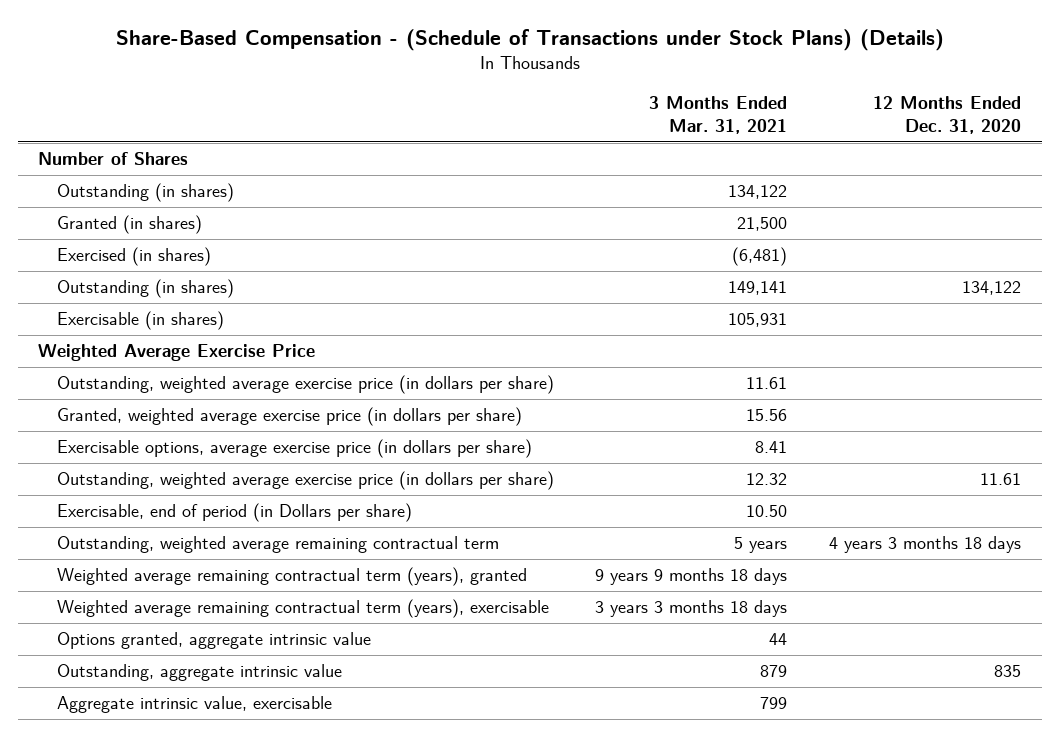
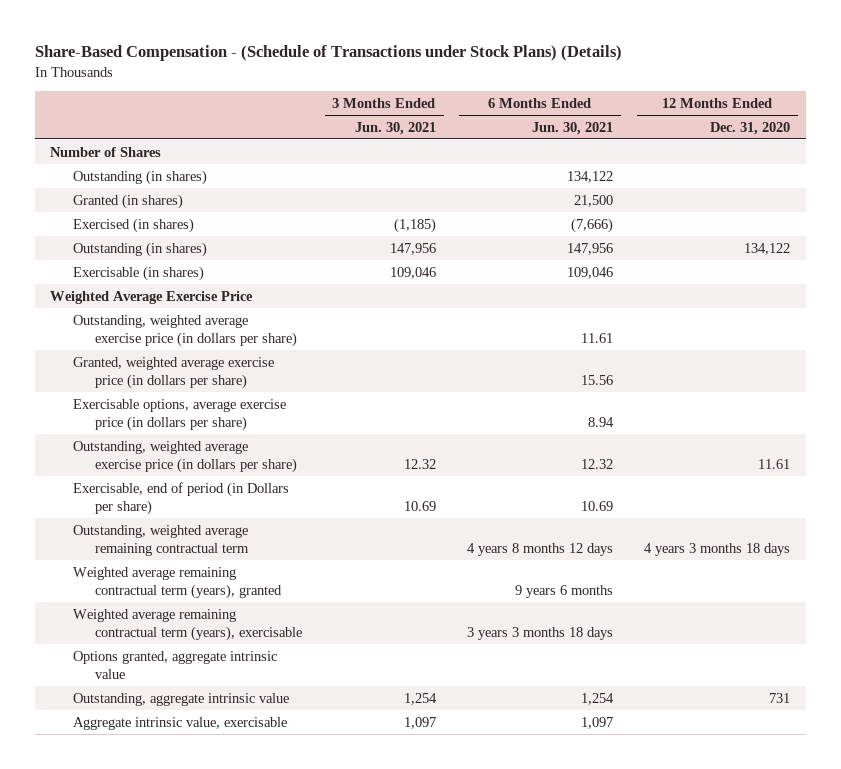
- | 3 Months Ended Mar. 31, 2021 | 12 Months Ended Dec. 31, 2020
+ | 3 Months Ended Jun. 30, 2021 | 6 Months Ended Jun. 30, 2021 | 12 Months Ended Dec. 31, 2020
- Outstanding, aggregate intrinsic value | 879 | 835
+ Outstanding, aggregate intrinsic value | 1,254 | 1,254 | 731

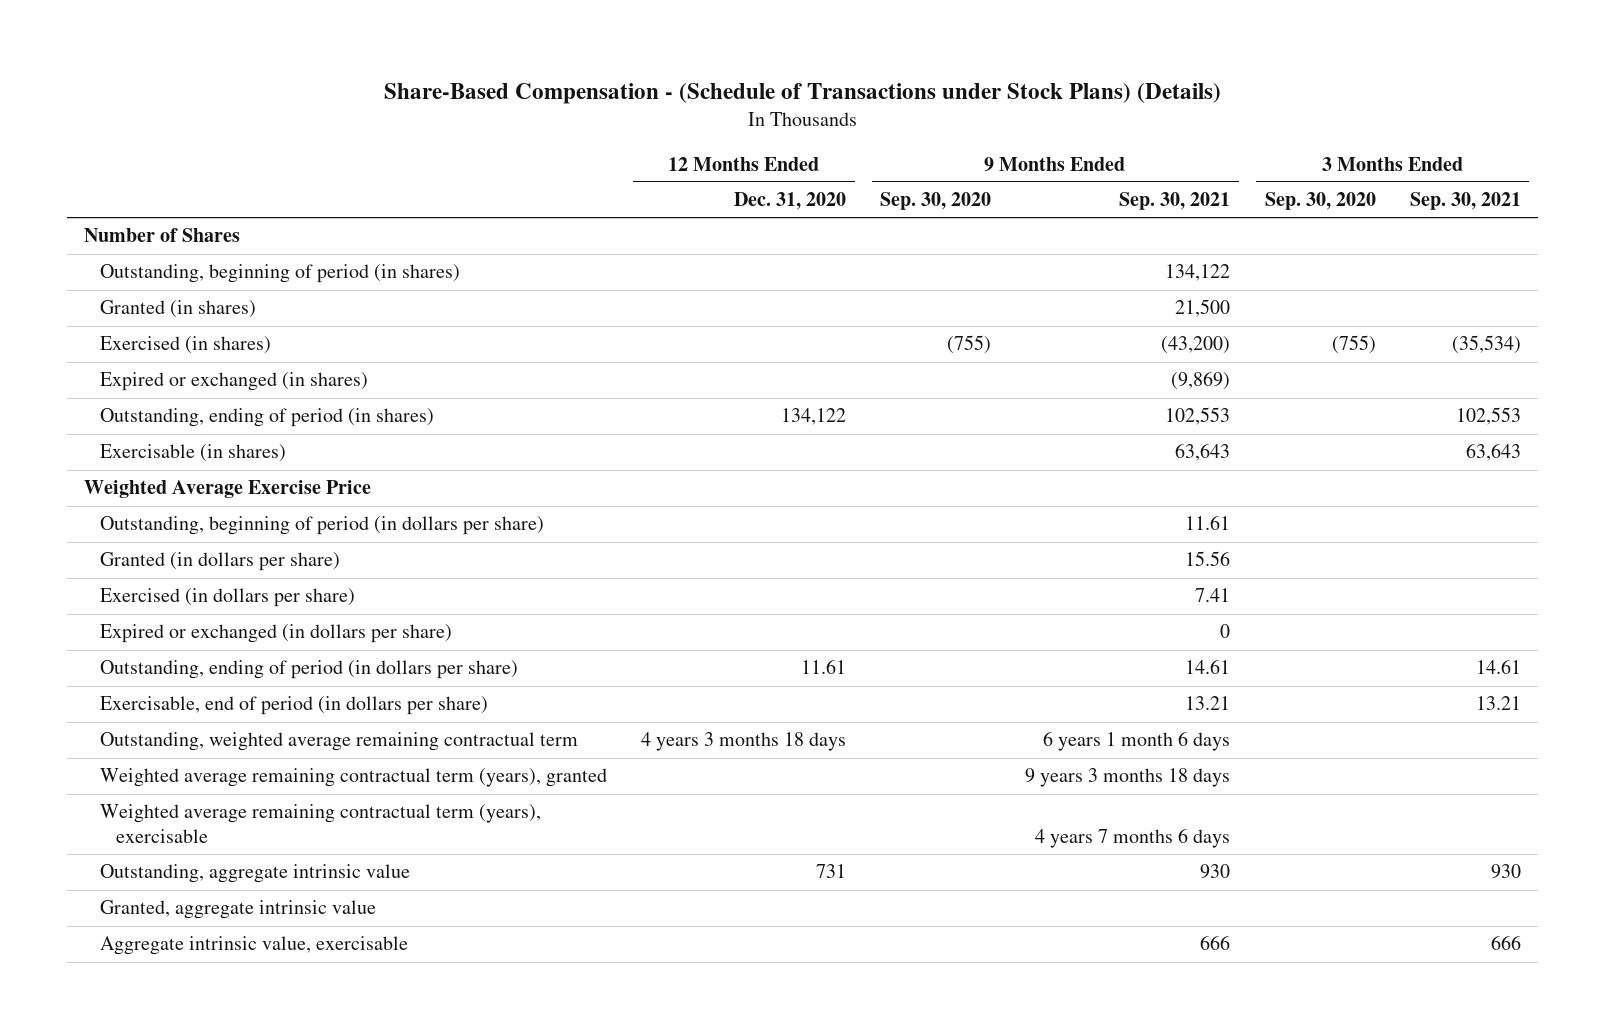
- | 3 Months Ended Jun. 30, 2021 | 6 Months Ended Jun. 30, 2021 | 12 Months Ended Dec. 31, 2020
+ | 12 Months Ended Dec. 31, 2020 | 9 Months Ended Sep. 30, 2020 | 9 Months Ended Sep. 30, 2021 | 3 Months Ended Sep. 30, 2020 | 3 Months Ended Sep. 30, 2021
- Outstanding (in shares) | | 134,122 |
+ Outstanding, beginning of period (in shares) | | | 134,122 | |
- Outstanding (in shares) | 147,956 | 147,956 | 134,122
+ Expired or exchanged (in shares) | | | (9,869) | |
+ Outstanding, ending of period (in shares) | 134,122 | | 102,553 | | 102,553
- Outstanding, weighted average exercise price (in dollars per share) | | 11.61 |
- Granted, weighted average exercise price (in dollars per share) | | 15.56 |
- Exercisable options, average exercise price (in dollars per share) | | 8.94 |
- Outstanding, weighted average exercise price (in dollars per share) | 12.32 | 12.32 | 11.61
- Exercisable, end of period (in Dollars per share) | 10.69 | 10.69 |
+ Outstanding, beginning of period (in dollars per share) | | | 11.61 | |
+ Granted (in dollars per share) | | | 15.56 | |
+ Exercised (in dollars per share) | | | 7.41 | |
+ Expired or exchanged (in dollars per share) | | | 0 | |
+ Outstanding, ending of period (in dollars per share) | 11.61 | | 14.61 | | 14.61
+ Exercisable, end of period (in dollars per share) | | | 13.21 | | 13.21
- Options granted, aggregate intrinsic value
+ Granted, aggregate intrinsic value

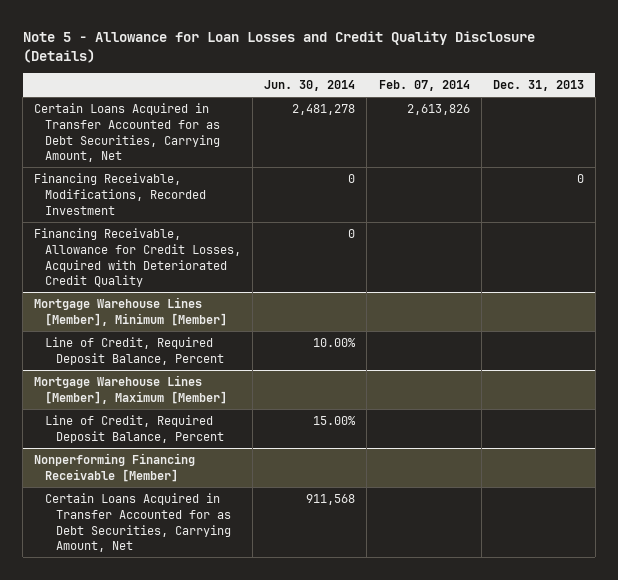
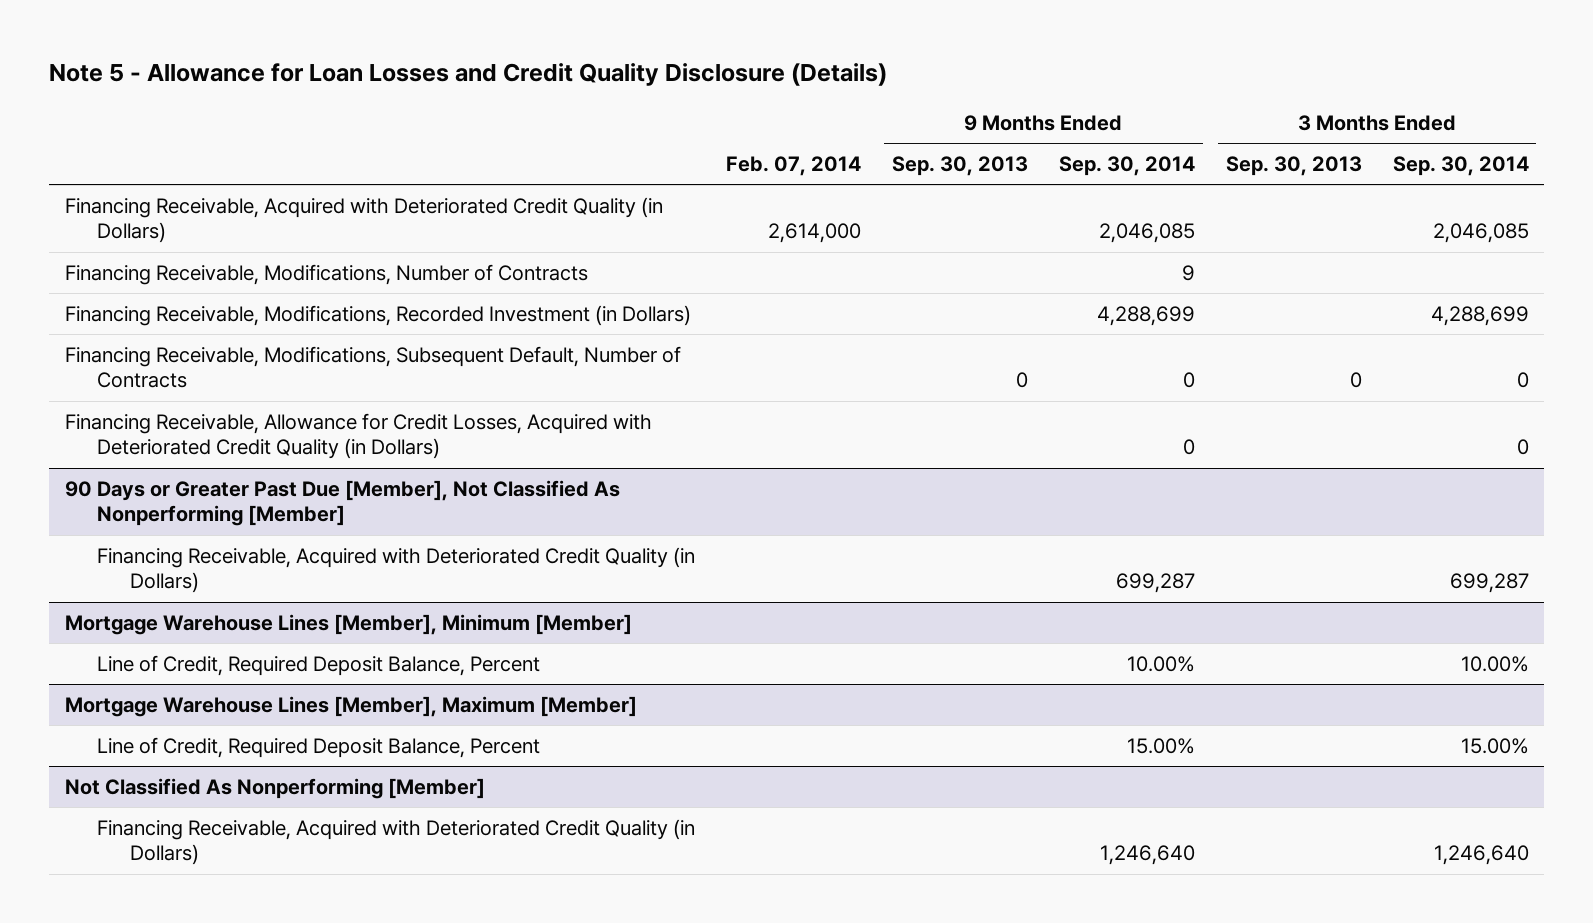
- | Jun. 30, 2014 | Feb. 07, 2014 | Dec. 31, 2013
+ | Feb. 07, 2014 | 9 Months Ended Sep. 30, 2013 | 9 Months Ended Sep. 30, 2014 | 3 Months Ended Sep. 30, 2013 | 3 Months Ended Sep. 30, 2014
- Certain Loans Acquired in Transfer Accounted for as Debt Securities, Carrying Amount, Net | 2,481,278 | 2,613,826 |
- Financing Receivable, Modifications, Recorded Investment | 0 | | 0
- Financing Receivable, Allowance for Credit Losses, Acquired with Deteriorated Credit Quality | 0 | |
+ Financing Receivable, Acquired with Deteriorated Credit Quality (in Dollars) | 2,614,000 | | 2,046,085 | | 2,046,085
+ Financing Receivable, Modifications, Number of Contracts | | | 9 | |
+ Financing Receivable, Modifications, Recorded Investment (in Dollars) | | | 4,288,699 | | 4,288,699
+ Financing Receivable, Modifications, Subsequent Default, Number of Contracts | | 0 | 0 | 0 | 0
+ Financing Receivable, Allowance for Credit Losses, Acquired with Deteriorated Credit Quality (in Dollars) | | | 0 | | 0
+ 90 Days or Greater Past Due [Member], Not Classified As Nonperforming [Member]
+ Financing Receivable, Acquired with Deteriorated Credit Quality (in Dollars) | | | 699,287 | | 699,287
- Nonperforming Financing Receivable [Member]
- Certain Loans Acquired in Transfer Accounted for as Debt Securities, Carrying Amount, Net | 911,568 | |
+ Not Classified As Nonperforming [Member]
+ Financing Receivable, Acquired with Deteriorated Credit Quality (in Dollars) | | | 1,246,640 | | 1,246,640

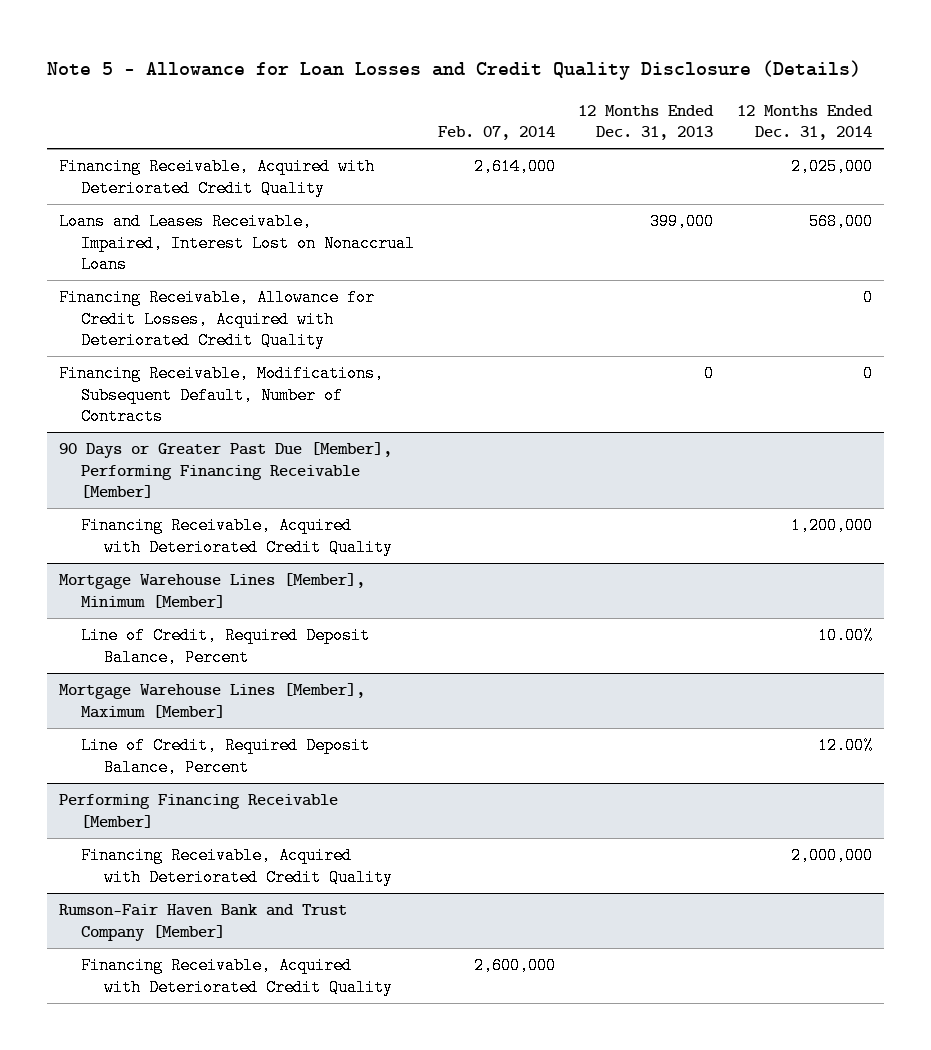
- | Feb. 07, 2014 | 9 Months Ended Sep. 30, 2013 | 9 Months Ended Sep. 30, 2014 | 3 Months Ended Sep. 30, 2013 | 3 Months Ended Sep. 30, 2014
+ | Feb. 07, 2014 | 12 Months Ended Dec. 31, 2013 | 12 Months Ended Dec. 31, 2014
- Financing Receivable, Acquired with Deteriorated Credit Quality (in Dollars) | 2,614,000 | | 2,046,085 | | 2,046,085
- Financing Receivable, Modifications, Number of Contracts | | | 9 | |
- Financing Receivable, Modifications, Recorded Investment (in Dollars) | | | 4,288,699 | | 4,288,699
+ Financing Receivable, Acquired with Deteriorated Credit Quality | 2,614,000 | | 2,025,000
+ Loans and Leases Receivable, Impaired, Interest Lost on Nonaccrual Loans | | 399,000 | 568,000
+ Financing Receivable, Allowance for Credit Losses, Acquired with Deteriorated Credit Quality | | | 0
- Financing Receivable, Allowance for Credit Losses, Acquired with Deteriorated Credit Quality (in Dollars) | | | 0 | | 0
- 90 Days or Greater Past Due [Member], Not Classified As Nonperforming [Member]
- Financing Receivable, Acquired with Deteriorated Credit Quality (in Dollars) | | | 699,287 | | 699,287
+ 90 Days or Greater Past Due [Member], Performing Financing Receivable [Member]
+ Financing Receivable, Acquired with Deteriorated Credit Quality | | | 1,200,000
- Not Classified As Nonperforming [Member]
- Financing Receivable, Acquired with Deteriorated Credit Quality (in Dollars) | | | 1,246,640 | | 1,246,640
+ Performing Financing Receivable [Member]
+ Financing Receivable, Acquired with Deteriorated Credit Quality | | | 2,000,000
+ Rumson-Fair Haven Bank and Trust Company [Member]
+ Financing Receivable, Acquired with Deteriorated Credit Quality | 2,600,000 | |

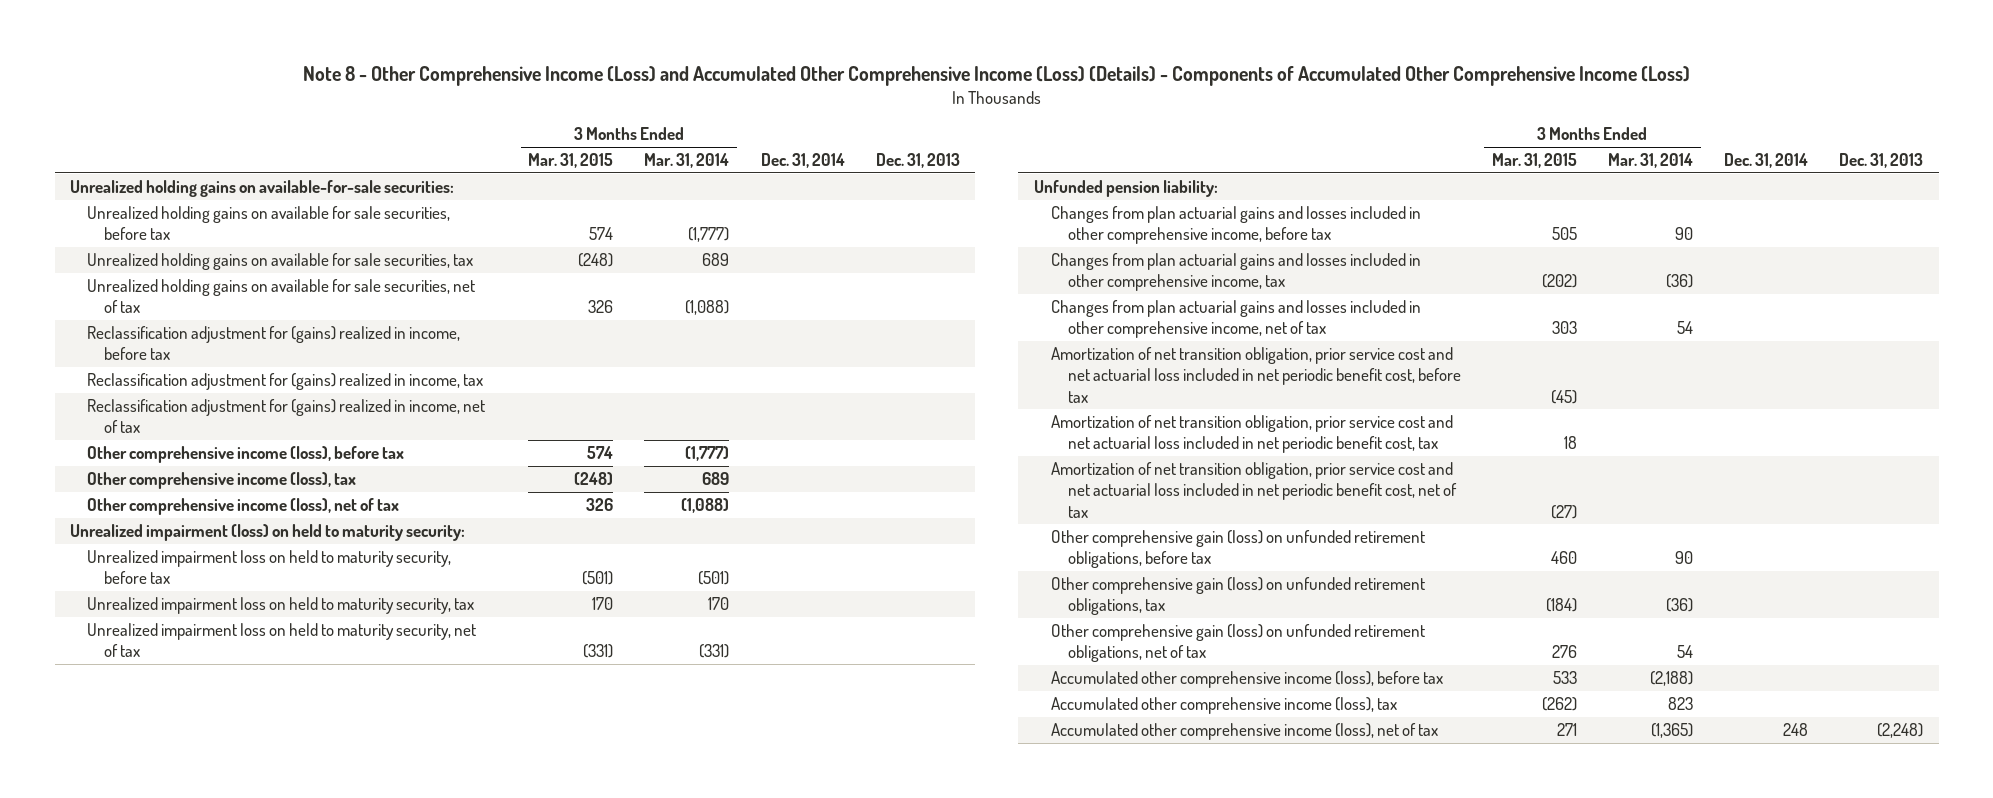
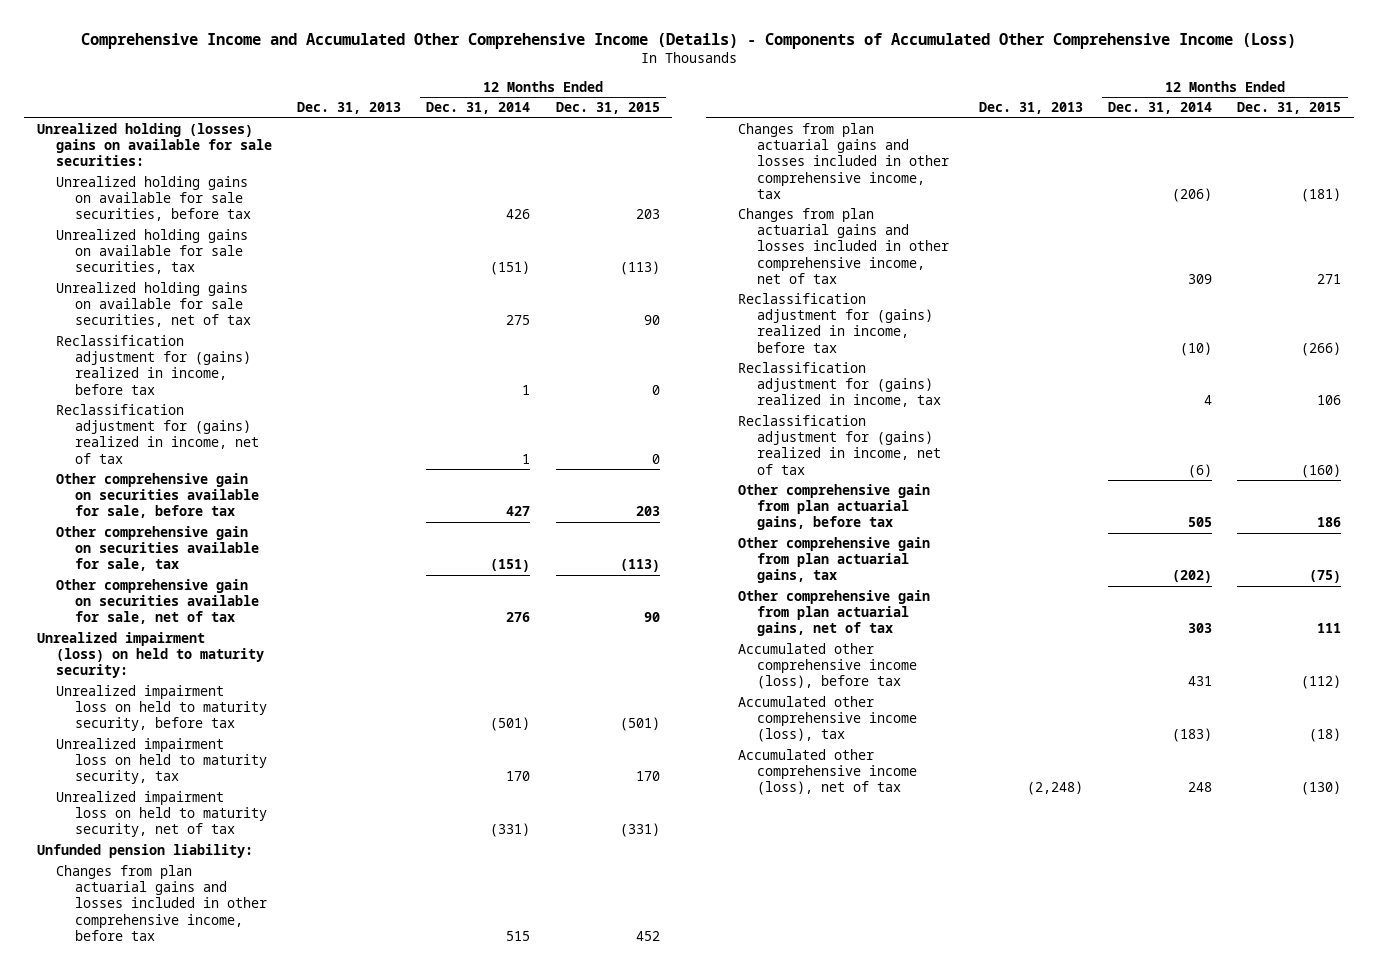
- Note 8 - Other Comprehensive Income (Loss) and Accumulated Other Comprehensive Income (Loss) (Details) - Components of Accumulated Other Comprehensive Income (Loss)
+ Comprehensive Income and Accumulated Other Comprehensive Income (Details) - Components of Accumulated Other Comprehensive Income (Loss)
- | 3 Months Ended Mar. 31, 2015 | 3 Months Ended Mar. 31, 2014 | Dec. 31, 2014 | Dec. 31, 2013
+ | Dec. 31, 2013 | 12 Months Ended Dec. 31, 2014 | 12 Months Ended Dec. 31, 2015
- Unrealized holding gains on available-for-sale securities:
+ Unrealized holding (losses) gains on available for sale securities:
- Other comprehensive income (loss), before tax | 574 | (1,777) | |
- Other comprehensive income (loss), tax | (248) | 689 | |
- Other comprehensive income (loss), net of tax | 326 | (1,088) | |
+ Other comprehensive gain on securities available for sale, before tax | | 427 | 203
+ Other comprehensive gain on securities available for sale, tax | | (151) | (113)
+ Other comprehensive gain on securities available for sale, net of tax | | 276 | 90
- Amortization of net transition obligation, prior service cost and net actuarial loss included in net periodic benefit cost, before tax | (45) | | |
- Amortization of net transition obligation, prior service cost and net actuarial loss included in net periodic benefit cost, tax | 18 | | |
- Amortization of net transition obligation, prior service cost and net actuarial loss included in net periodic benefit cost, net of tax | (27) | | |
- Other comprehensive gain (loss) on unfunded retirement obligations, before tax | 460 | 90 | |
- Other comprehensive gain (loss) on unfunded retirement obligations, tax | (184) | (36) | |
- Other comprehensive gain (loss) on unfunded retirement obligations, net of tax | 276 | 54 | |
+ Reclassification adjustment for (gains) realized in income, before tax | | (10) | (266)
moved down: Reclassification adjustment for (gains) realized in income, tax | | 4 | 106
+ Reclassification adjustment for (gains) realized in income, net of tax | | (6) | (160)
+ Other comprehensive gain from plan actuarial gains, before tax | | 505 | 186
+ Other comprehensive gain from plan actuarial gains, tax | | (202) | (75)
+ Other comprehensive gain from plan actuarial gains, net of tax | | 303 | 111

